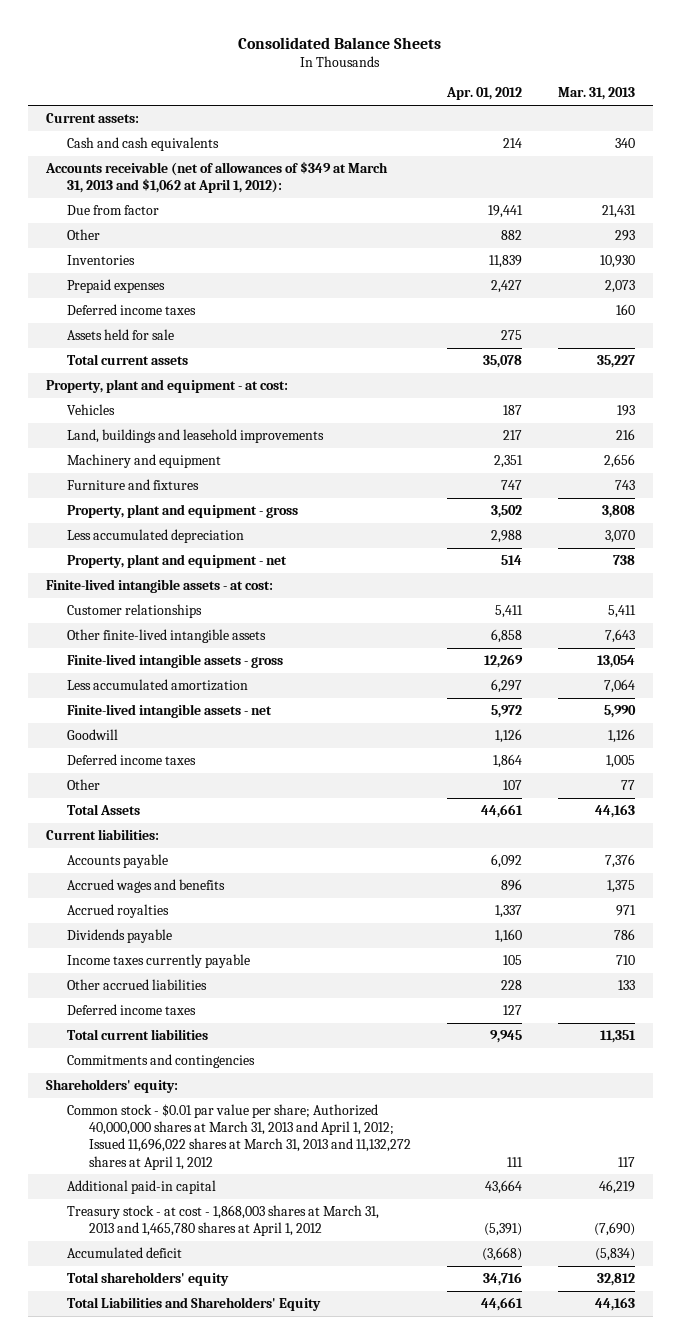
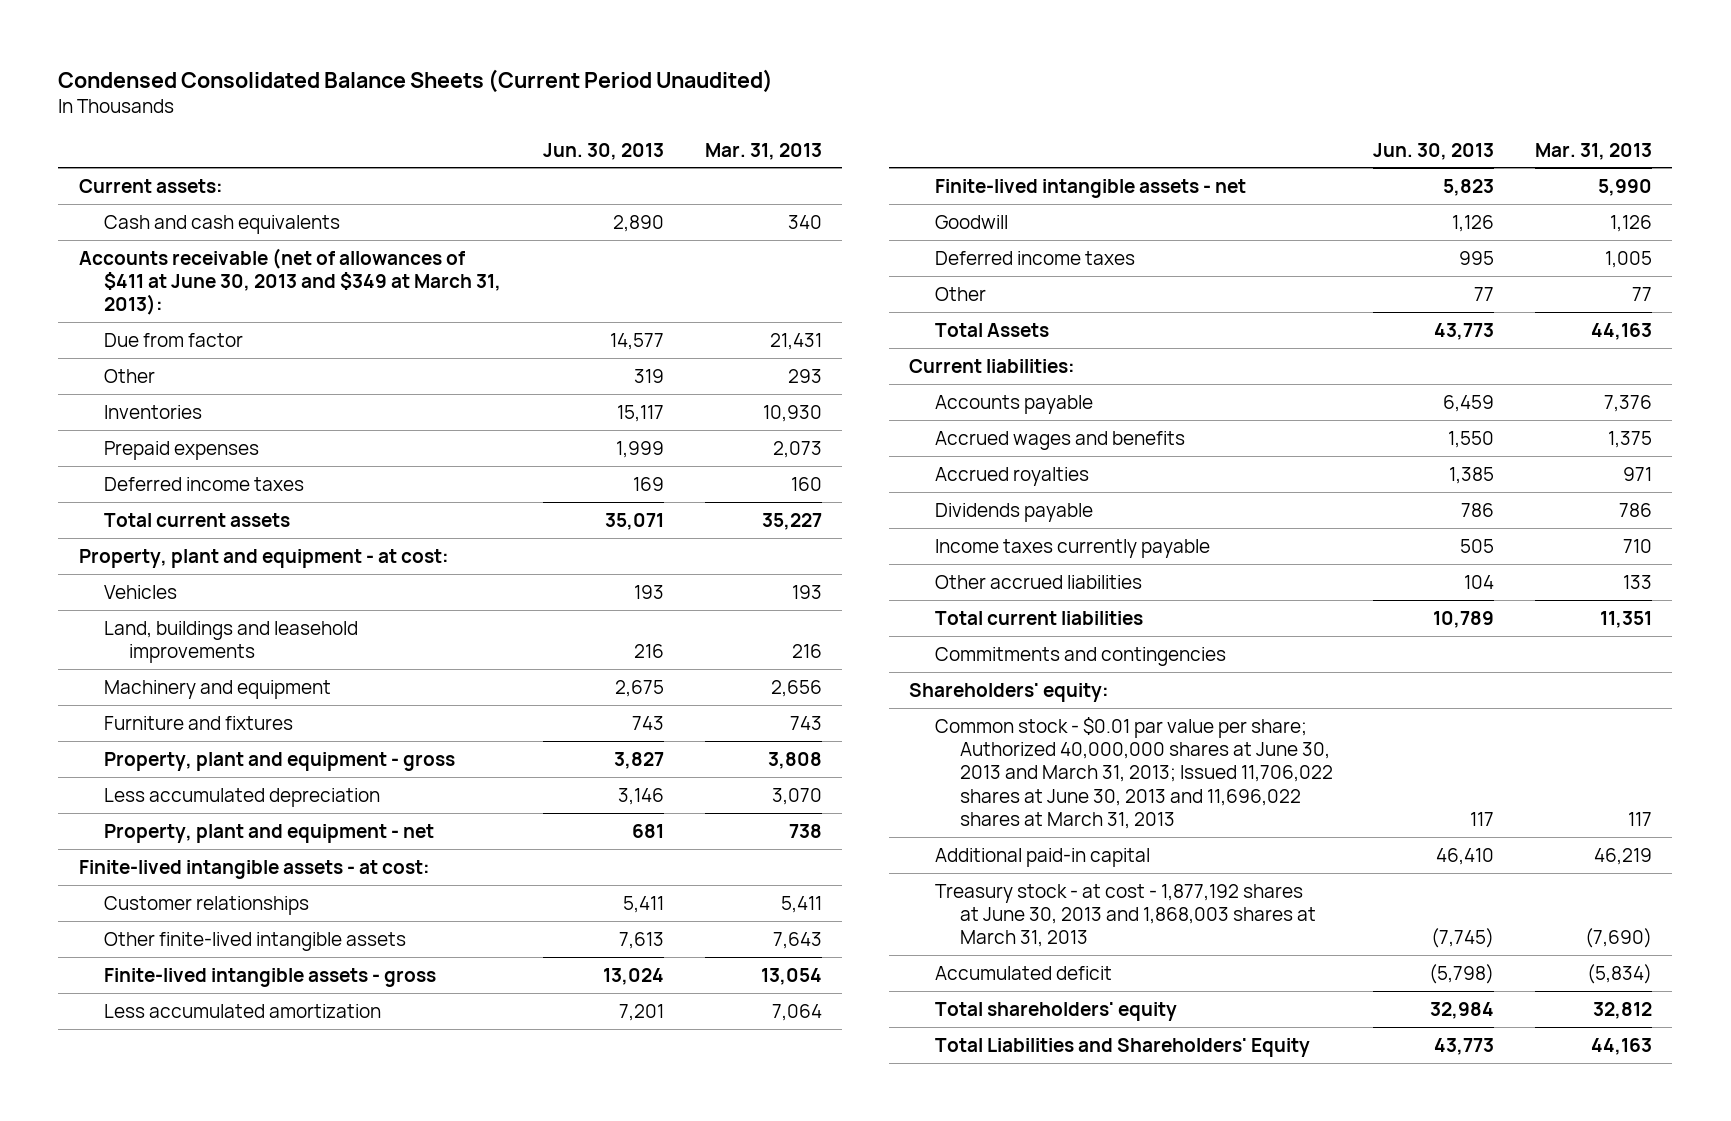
- Consolidated Balance Sheets
+ Condensed Consolidated Balance Sheets (Current Period Unaudited)
- | Apr. 01, 2012 | Mar. 31, 2013
+ | Jun. 30, 2013 | Mar. 31, 2013
- Accounts receivable (net of allowances of $349 at March 31, 2013 and $1,062 at April 1, 2012):
+ Accounts receivable (net of allowances of $411 at June 30, 2013 and $349 at March 31, 2013):
- Assets held for sale | 275 |
- Deferred income taxes | 127 |
- Common stock - $0.01 par value per share; Authorized 40,000,000 shares at March 31, 2013 and April 1, 2012; Issued 11,696,022 shares at March 31, 2013 and 11,132,272 shares at April 1, 2012 | 111 | 117
+ Common stock - $0.01 par value per share; Authorized 40,000,000 shares at June 30, 2013 and March 31, 2013; Issued 11,706,022 shares at June 30, 2013 and 11,696,022 shares at March 31, 2013 | 117 | 117
- Treasury stock - at cost - 1,868,003 shares at March 31, 2013 and 1,465,780 shares at April 1, 2012 | (5,391) | (7,690)
+ Treasury stock - at cost - 1,877,192 shares at June 30, 2013 and 1,868,003 shares at March 31, 2013 | (7,745) | (7,690)

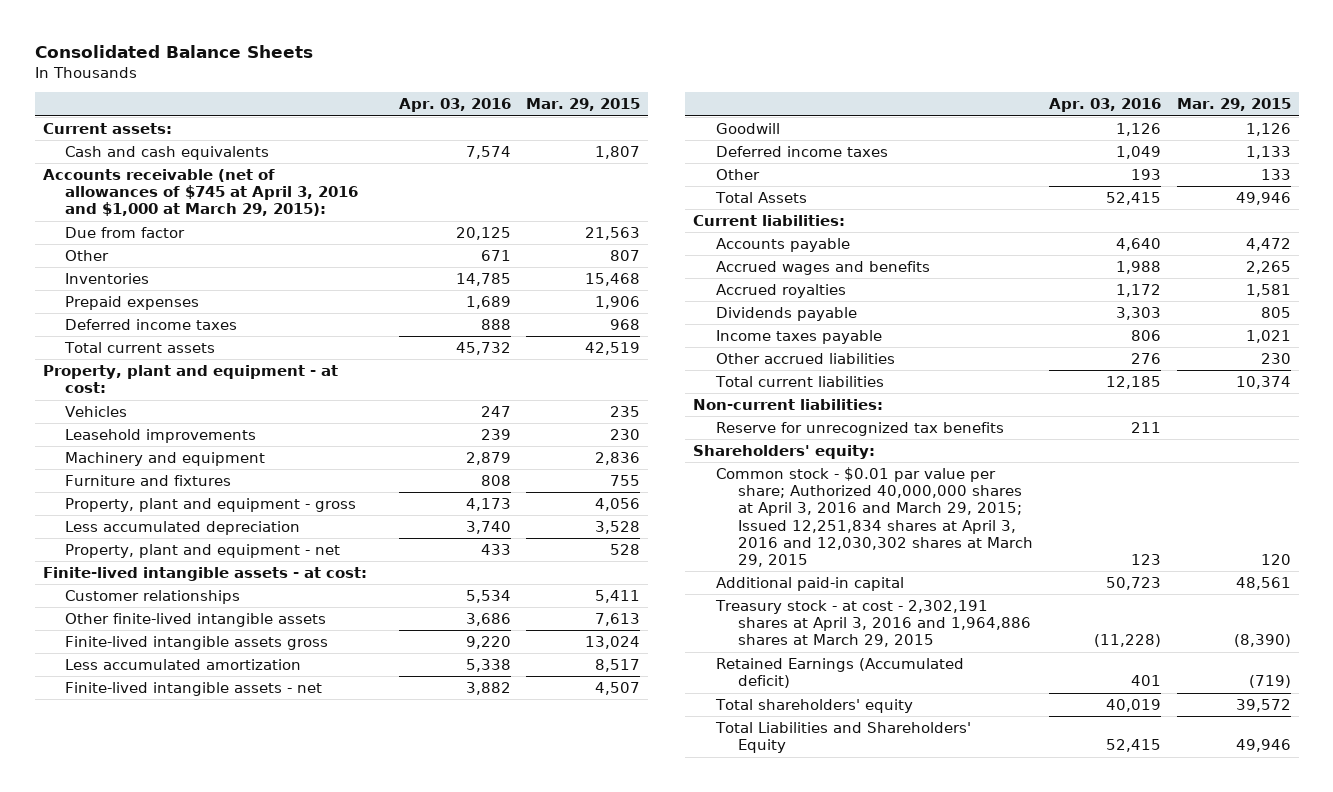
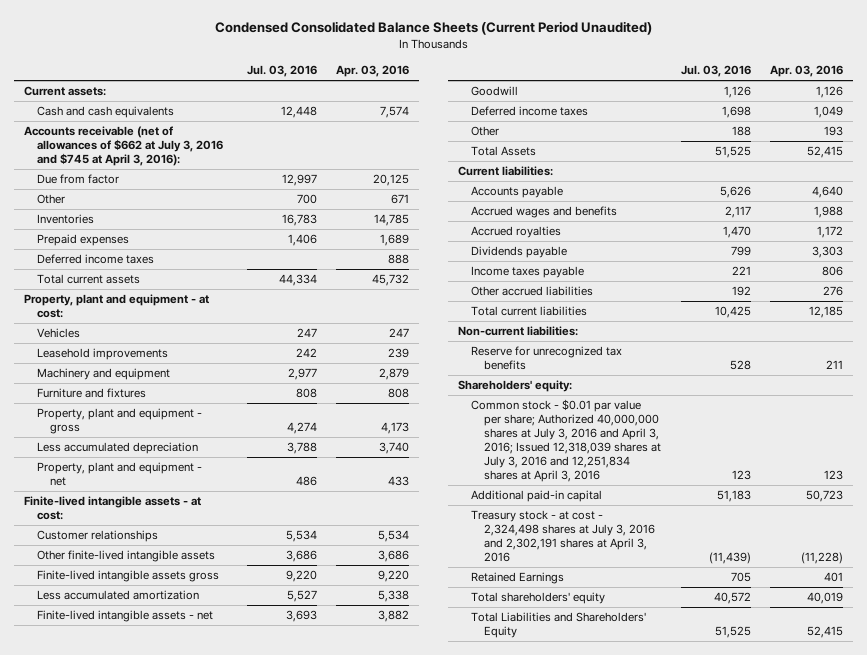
- Consolidated Balance Sheets
+ Condensed Consolidated Balance Sheets (Current Period Unaudited)
- | Apr. 03, 2016 | Mar. 29, 2015
+ | Jul. 03, 2016 | Apr. 03, 2016
- Accounts receivable (net of allowances of $745 at April 3, 2016 and $1,000 at March 29, 2015):
+ Accounts receivable (net of allowances of $662 at July 3, 2016 and $745 at April 3, 2016):
- Common stock - $0.01 par value per share; Authorized 40,000,000 shares at April 3, 2016 and March 29, 2015; Issued 12,251,834 shares at April 3, 2016 and 12,030,302 shares at March 29, 2015 | 123 | 120
+ Common stock - $0.01 par value per share; Authorized 40,000,000 shares at July 3, 2016 and April 3, 2016; Issued 12,318,039 shares at July 3, 2016 and 12,251,834 shares at April 3, 2016 | 123 | 123
- Treasury stock - at cost - 2,302,191 shares at April 3, 2016 and 1,964,886 shares at March 29, 2015 | (11,228) | (8,390)
- Retained Earnings (Accumulated deficit) | 401 | (719)
+ Treasury stock - at cost - 2,324,498 shares at July 3, 2016 and 2,302,191 shares at April 3, 2016 | (11,439) | (11,228)
+ Retained Earnings | 705 | 401

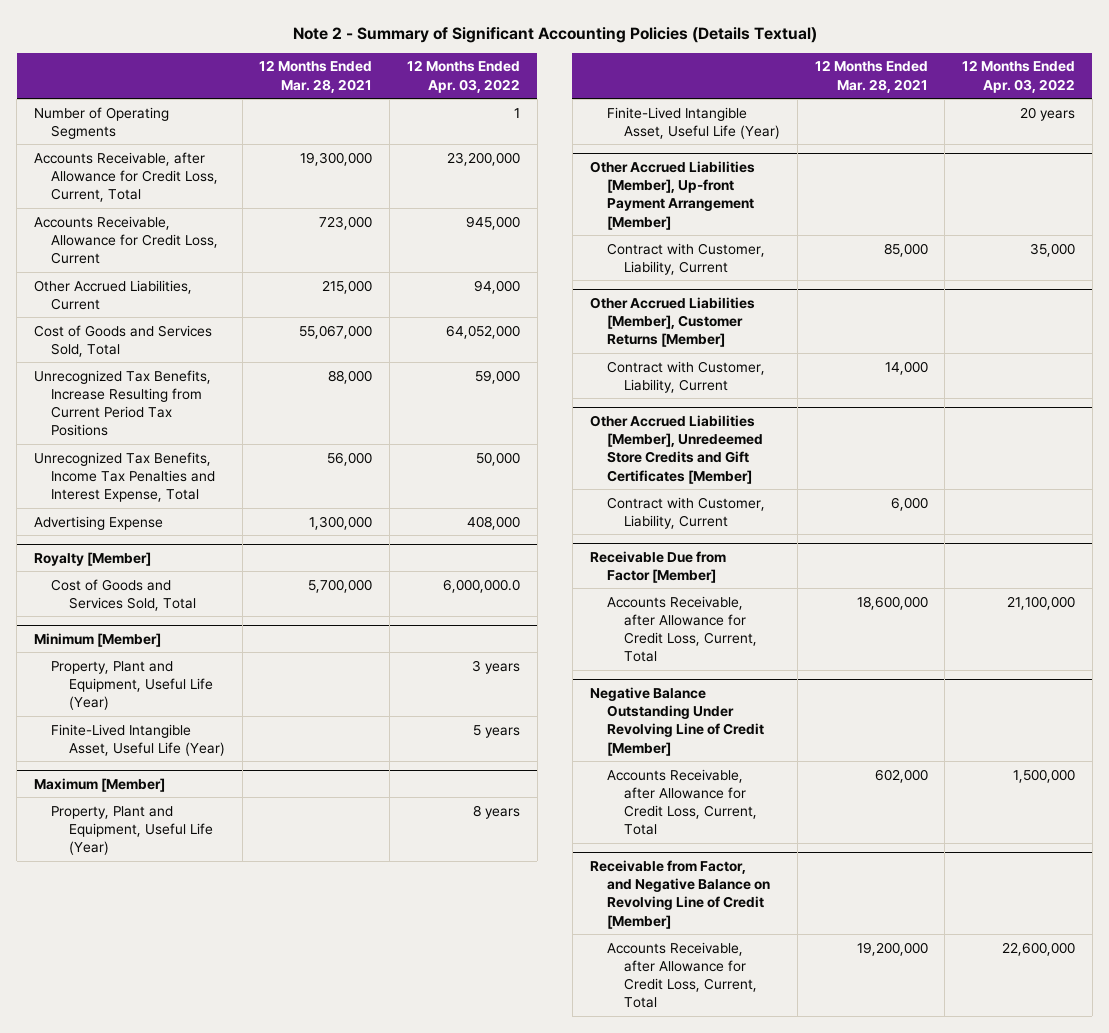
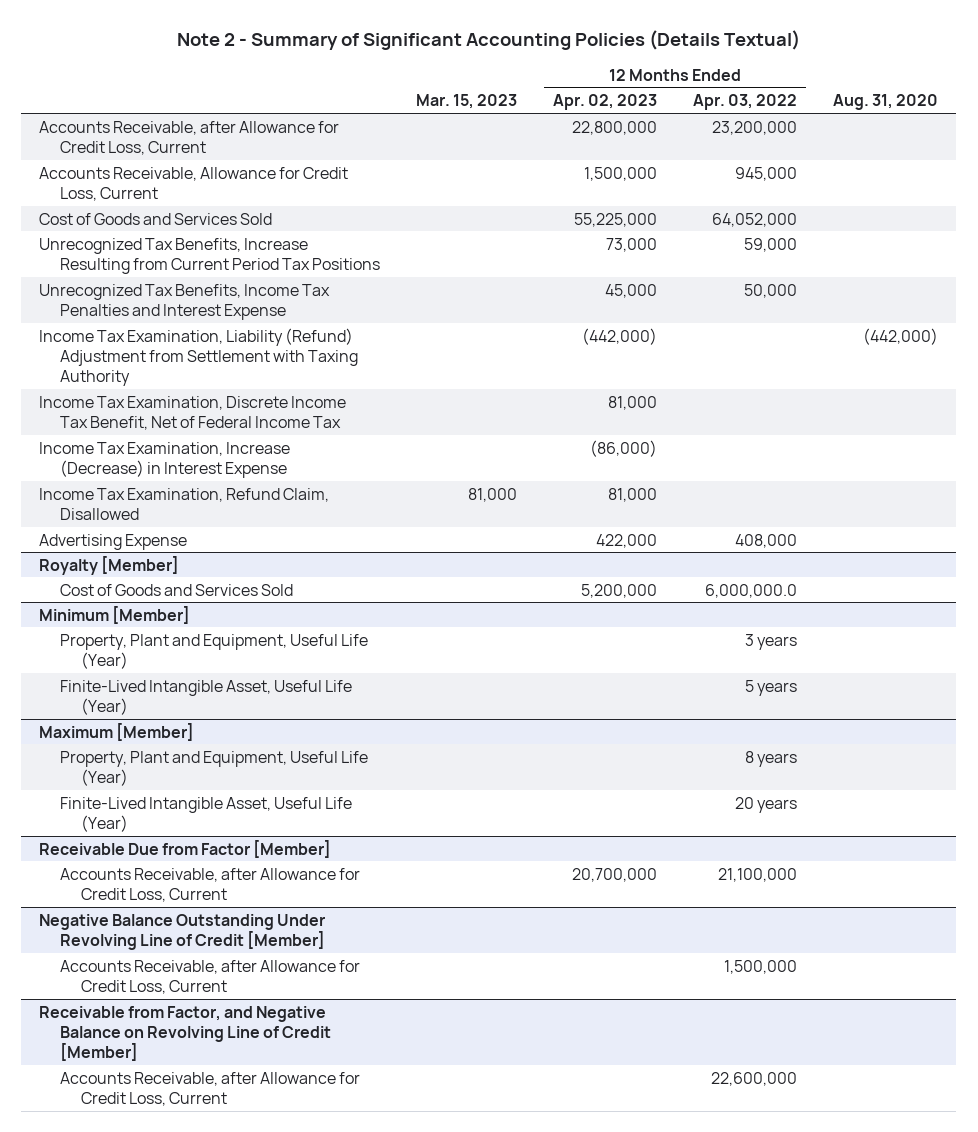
- | 12 Months Ended Mar. 28, 2021 | 12 Months Ended Apr. 03, 2022
+ | Mar. 15, 2023 | 12 Months Ended Apr. 02, 2023 | 12 Months Ended Apr. 03, 2022 | Aug. 31, 2020
- Number of Operating Segments | | 1
- Accounts Receivable, after Allowance for Credit Loss, Current, Total | 19,300,000 | 23,200,000
+ Accounts Receivable, after Allowance for Credit Loss, Current | | 22,800,000 | 23,200,000 |
- Other Accrued Liabilities, Current | 215,000 | 94,000
- Cost of Goods and Services Sold, Total | 55,067,000 | 64,052,000
+ Cost of Goods and Services Sold | | 55,225,000 | 64,052,000 |
- Unrecognized Tax Benefits, Income Tax Penalties and Interest Expense, Total | 56,000 | 50,000
+ Unrecognized Tax Benefits, Income Tax Penalties and Interest Expense | | 45,000 | 50,000 |
+ Income Tax Examination, Liability (Refund) Adjustment from Settlement with Taxing Authority | | (442,000) | | (442,000)
+ Income Tax Examination, Discrete Income Tax Benefit, Net of Federal Income Tax | | 81,000 | |
+ Income Tax Examination, Increase (Decrease) in Interest Expense | | (86,000) | |
+ Income Tax Examination, Refund Claim, Disallowed | 81,000 | 81,000 | |
@ Royalty [Member]
- Cost of Goods and Services Sold, Total | 5,700,000 | 6,000,000.0
+ Cost of Goods and Services Sold | | 5,200,000 | 6,000,000.0 |
- Other Accrued Liabilities [Member], Up-front Payment Arrangement [Member]
- Contract with Customer, Liability, Current | 85,000 | 35,000
- Other Accrued Liabilities [Member], Customer Returns [Member]
- Contract with Customer, Liability, Current | 14,000 |
- Other Accrued Liabilities [Member], Unredeemed Store Credits and Gift Certificates [Member]
- Contract with Customer, Liability, Current | 6,000 |
@ Receivable Due from Factor [Member]
- Accounts Receivable, after Allowance for Credit Loss, Current, Total | 18,600,000 | 21,100,000
+ Accounts Receivable, after Allowance for Credit Loss, Current | | 20,700,000 | 21,100,000 |
@ Negative Balance Outstanding Under Revolving Line of Credit [Member]
- Accounts Receivable, after Allowance for Credit Loss, Current, Total | 602,000 | 1,500,000
+ Accounts Receivable, after Allowance for Credit Loss, Current | | | 1,500,000 |
@ Receivable from Factor, and Negative Balance on Revolving Line of Credit [Member]
- Accounts Receivable, after Allowance for Credit Loss, Current, Total | 19,200,000 | 22,600,000
+ Accounts Receivable, after Allowance for Credit Loss, Current | | | 22,600,000 |

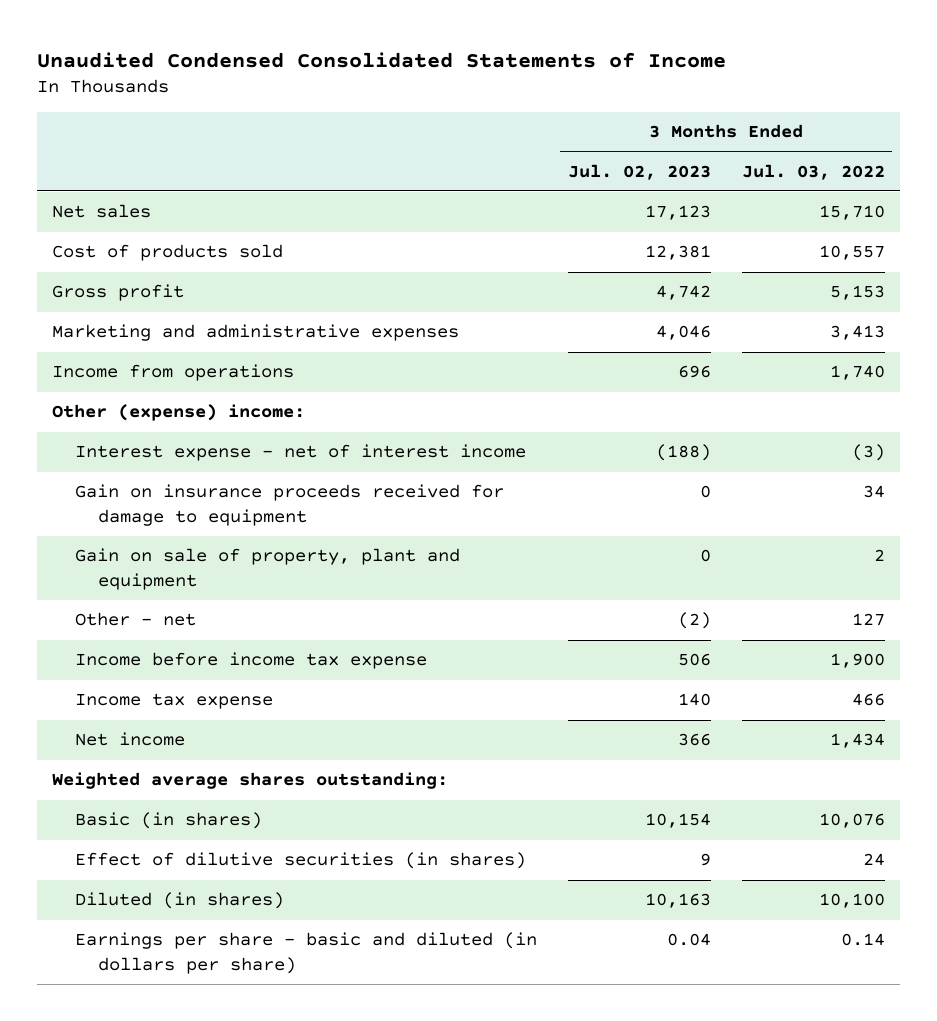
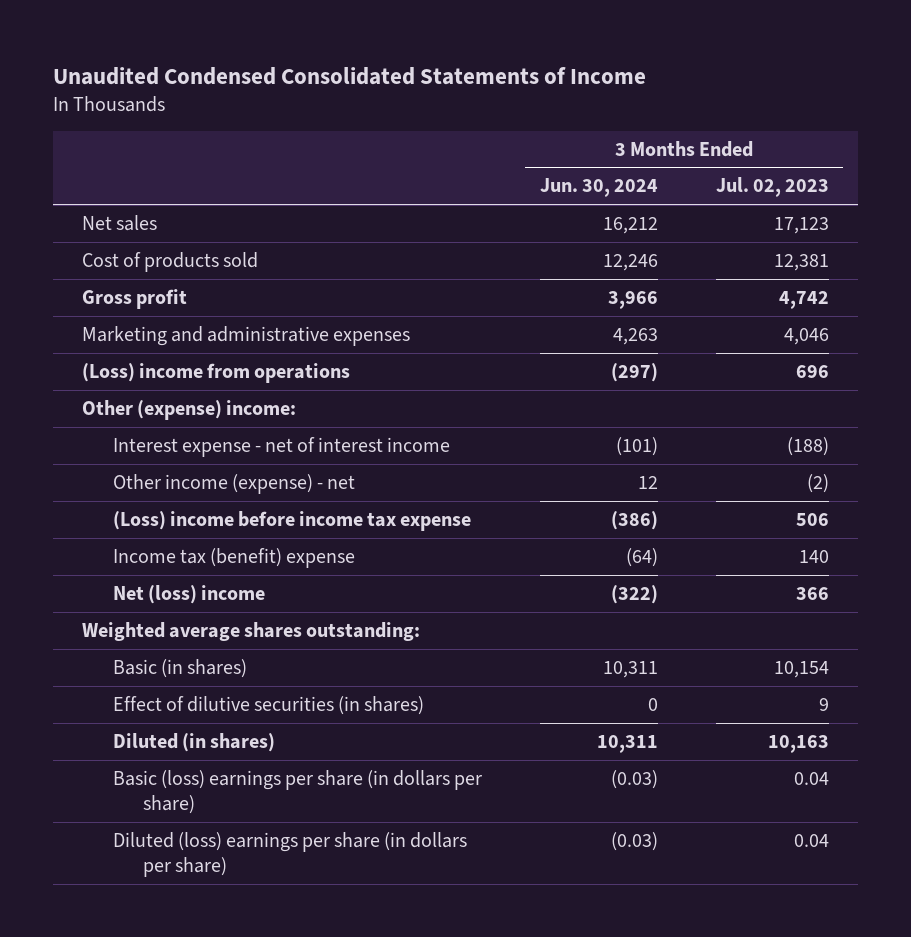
- | 3 Months Ended Jul. 02, 2023 | 3 Months Ended Jul. 03, 2022
+ | 3 Months Ended Jun. 30, 2024 | 3 Months Ended Jul. 02, 2023
- Income from operations | 696 | 1,740
+ (Loss) income from operations | (297) | 696
- Gain on insurance proceeds received for damage to equipment | 0 | 34
- Gain on sale of property, plant and equipment | 0 | 2
- Other - net | (2) | 127
- Income before income tax expense | 506 | 1,900
- Income tax expense | 140 | 466
- Net income | 366 | 1,434
+ Other income (expense) - net | 12 | (2)
+ (Loss) income before income tax expense | (386) | 506
+ Income tax (benefit) expense | (64) | 140
+ Net (loss) income | (322) | 366
- Earnings per share - basic and diluted (in dollars per share) | 0.04 | 0.14
+ Basic (loss) earnings per share (in dollars per share) | (0.03) | 0.04
+ Diluted (loss) earnings per share (in dollars per share) | (0.03) | 0.04

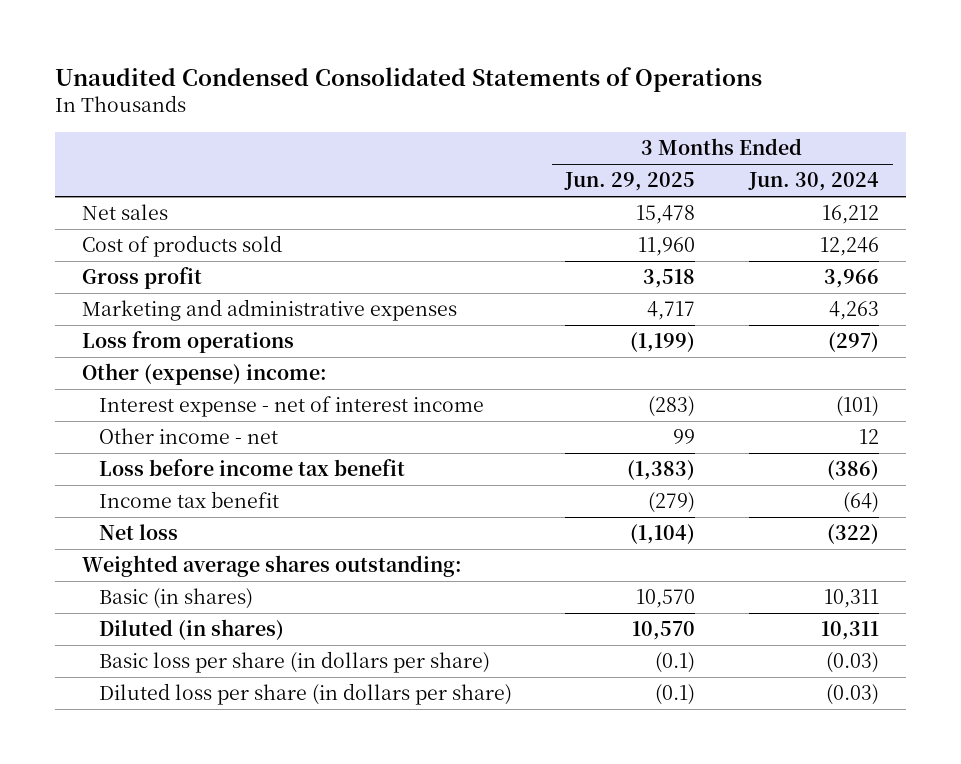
- Unaudited Condensed Consolidated Statements of Income
+ Unaudited Condensed Consolidated Statements of Operations
- | 3 Months Ended Jun. 30, 2024 | 3 Months Ended Jul. 02, 2023
+ | 3 Months Ended Jun. 29, 2025 | 3 Months Ended Jun. 30, 2024
- (Loss) income from operations | (297) | 696
+ Loss from operations | (1,199) | (297)
- Other income (expense) - net | 12 | (2)
- (Loss) income before income tax expense | (386) | 506
- Income tax (benefit) expense | (64) | 140
- Net (loss) income | (322) | 366
+ Other income - net | 99 | 12
+ Loss before income tax benefit | (1,383) | (386)
+ Income tax benefit | (279) | (64)
+ Net loss | (1,104) | (322)
- Effect of dilutive securities (in shares) | 0 | 9
- Basic (loss) earnings per share (in dollars per share) | (0.03) | 0.04
- Diluted (loss) earnings per share (in dollars per share) | (0.03) | 0.04
+ Basic loss per share (in dollars per share) | (0.1) | (0.03)
+ Diluted loss per share (in dollars per share) | (0.1) | (0.03)

